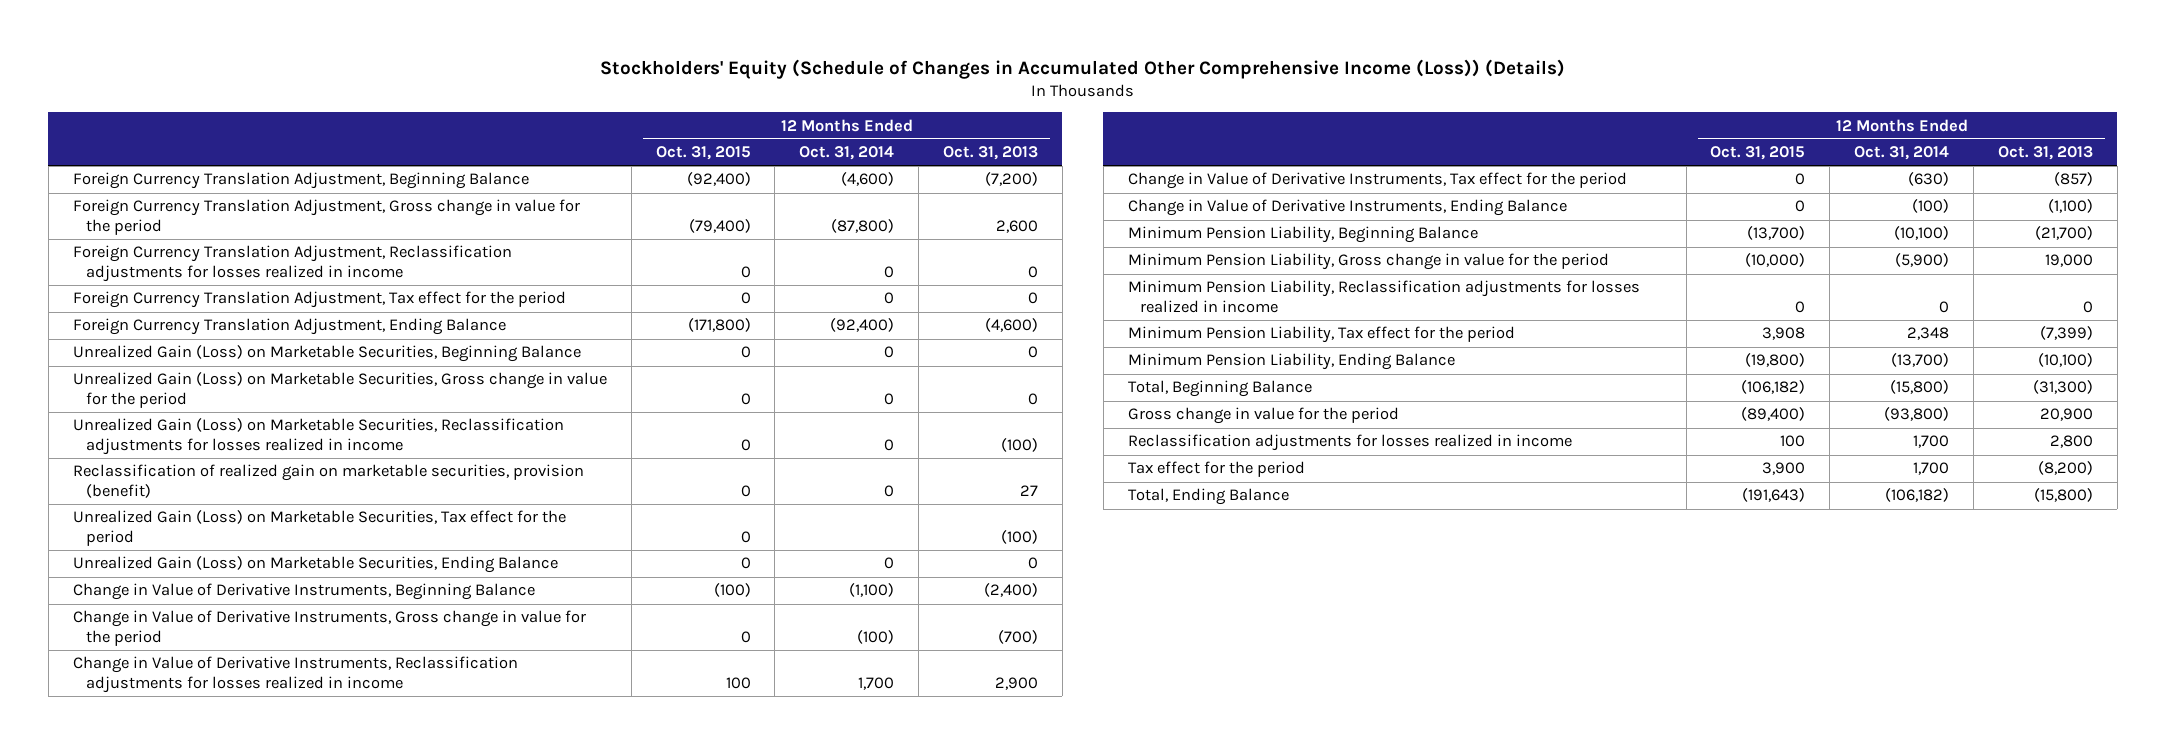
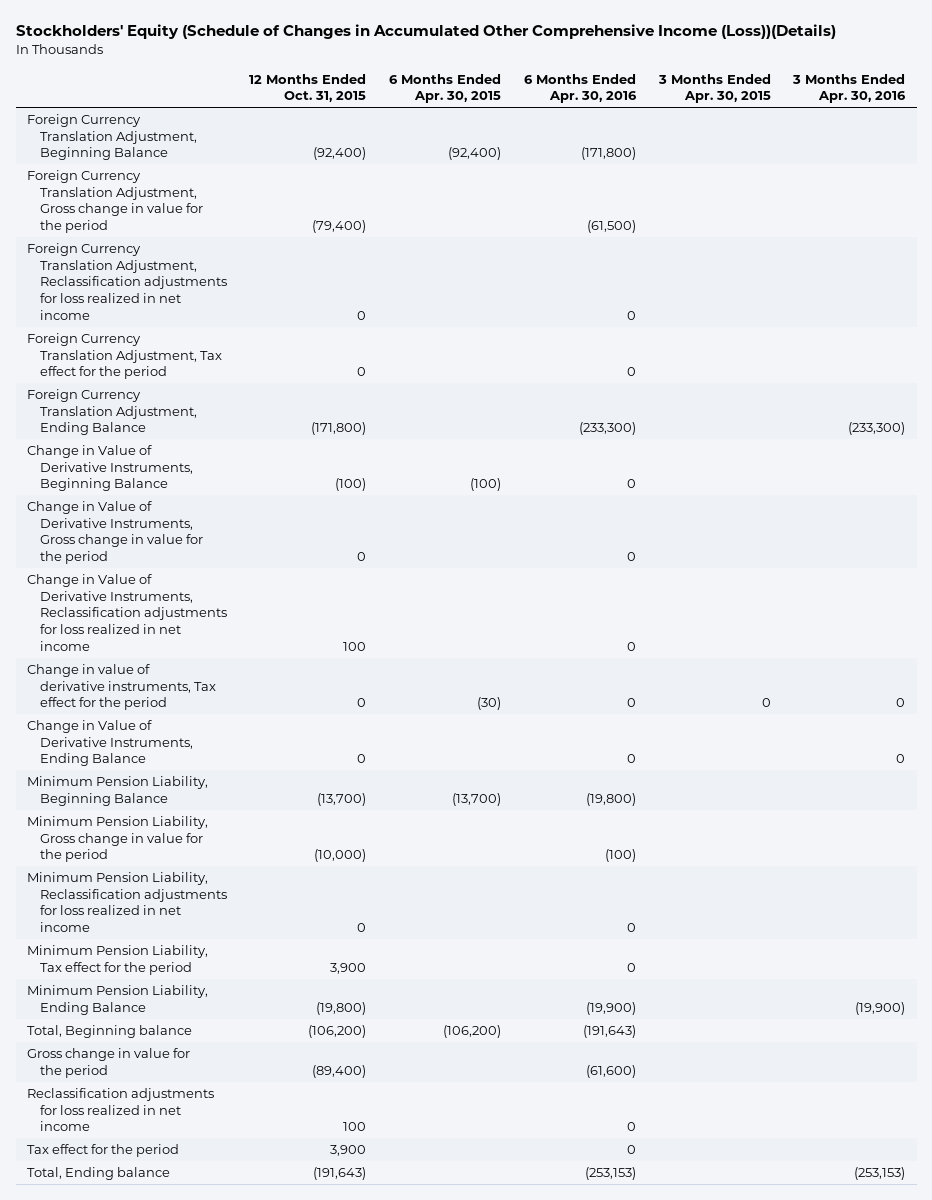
- Stockholders' Equity (Schedule of Changes in Accumulated Other Comprehensive Income (Loss)) (Details)
+ Stockholders' Equity (Schedule of Changes in Accumulated Other Comprehensive Income (Loss))(Details)
- | 12 Months Ended Oct. 31, 2015 | 12 Months Ended Oct. 31, 2014 | 12 Months Ended Oct. 31, 2013
+ | 12 Months Ended Oct. 31, 2015 | 6 Months Ended Apr. 30, 2015 | 6 Months Ended Apr. 30, 2016 | 3 Months Ended Apr. 30, 2015 | 3 Months Ended Apr. 30, 2016
- Foreign Currency Translation Adjustment, Reclassification adjustments for losses realized in income | 0 | 0 | 0
+ Foreign Currency Translation Adjustment, Reclassification adjustments for loss realized in net income | 0 | | 0 | |
- Unrealized Gain (Loss) on Marketable Securities, Beginning Balance | 0 | 0 | 0
- Unrealized Gain (Loss) on Marketable Securities, Gross change in value for the period | 0 | 0 | 0
- Unrealized Gain (Loss) on Marketable Securities, Reclassification adjustments for losses realized in income | 0 | 0 | (100)
- Reclassification of realized gain on marketable securities, provision (benefit) | 0 | 0 | 27
- Unrealized Gain (Loss) on Marketable Securities, Tax effect for the period | 0 | | (100)
- Unrealized Gain (Loss) on Marketable Securities, Ending Balance | 0 | 0 | 0
- Change in Value of Derivative Instruments, Reclassification adjustments for losses realized in income | 100 | 1,700 | 2,900
- Change in Value of Derivative Instruments, Tax effect for the period | 0 | (630) | (857)
+ Change in Value of Derivative Instruments, Reclassification adjustments for loss realized in net income | 100 | | 0 | |
+ Change in value of derivative instruments, Tax effect for the period | 0 | (30) | 0 | 0 | 0
- Minimum Pension Liability, Reclassification adjustments for losses realized in income | 0 | 0 | 0
- Minimum Pension Liability, Tax effect for the period | 3,908 | 2,348 | (7,399)
+ Minimum Pension Liability, Reclassification adjustments for loss realized in net income | 0 | | 0 | |
+ Minimum Pension Liability, Tax effect for the period | 3,900 | | 0 | |
- Total, Beginning Balance | (106,182) | (15,800) | (31,300)
+ Total, Beginning balance | (106,200) | (106,200) | (191,643) | |
- Reclassification adjustments for losses realized in income | 100 | 1,700 | 2,800
+ Reclassification adjustments for loss realized in net income | 100 | | 0 | |
- Total, Ending Balance | (191,643) | (106,182) | (15,800)
+ Total, Ending balance | (191,643) | | (253,153) | | (253,153)

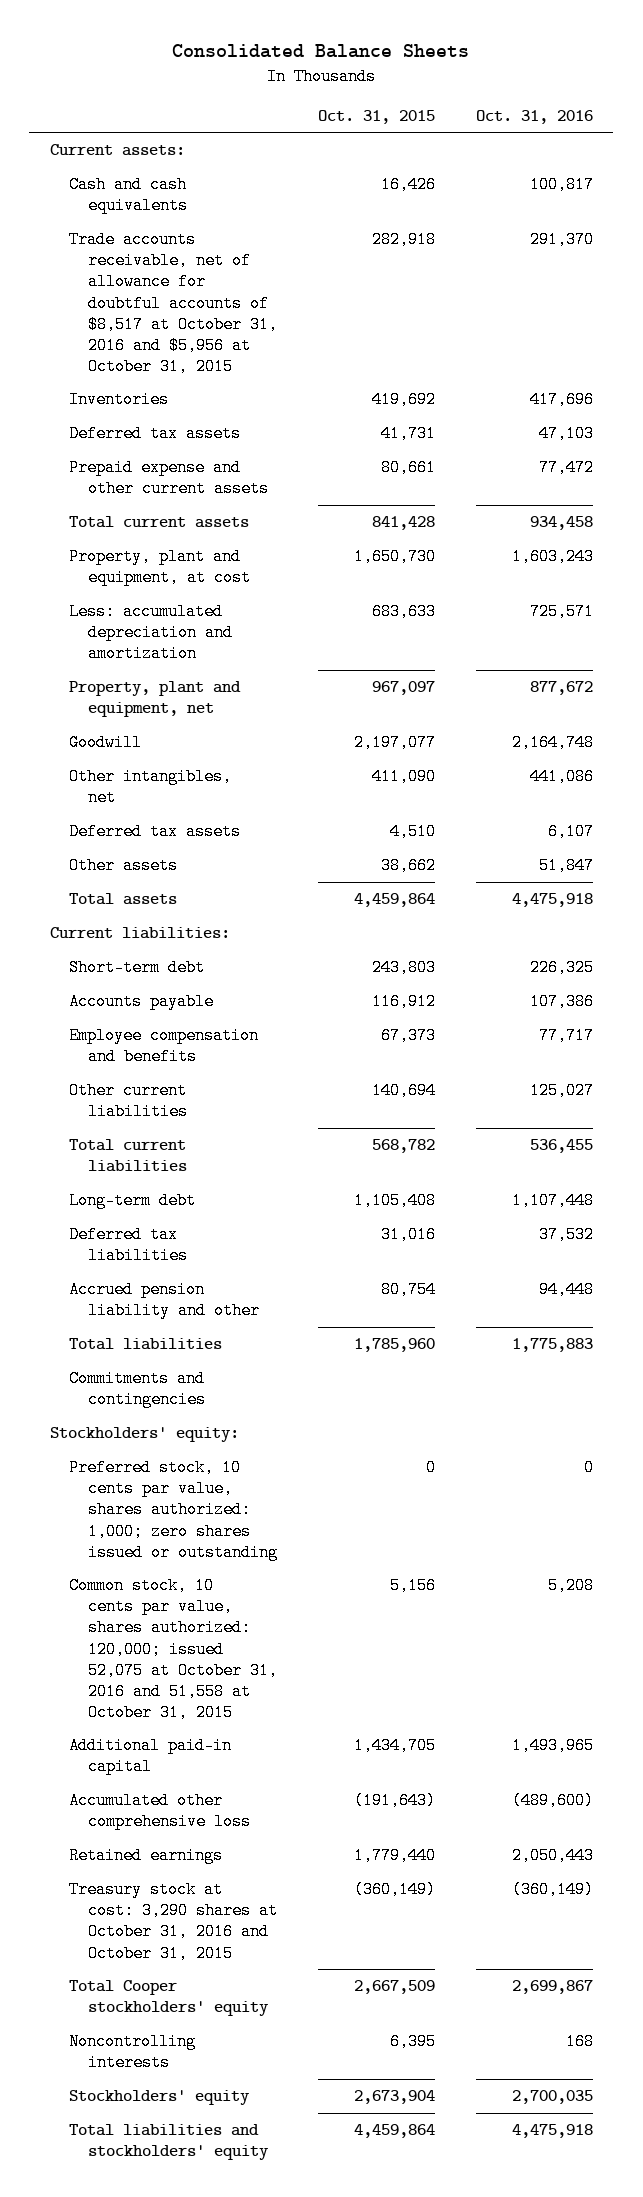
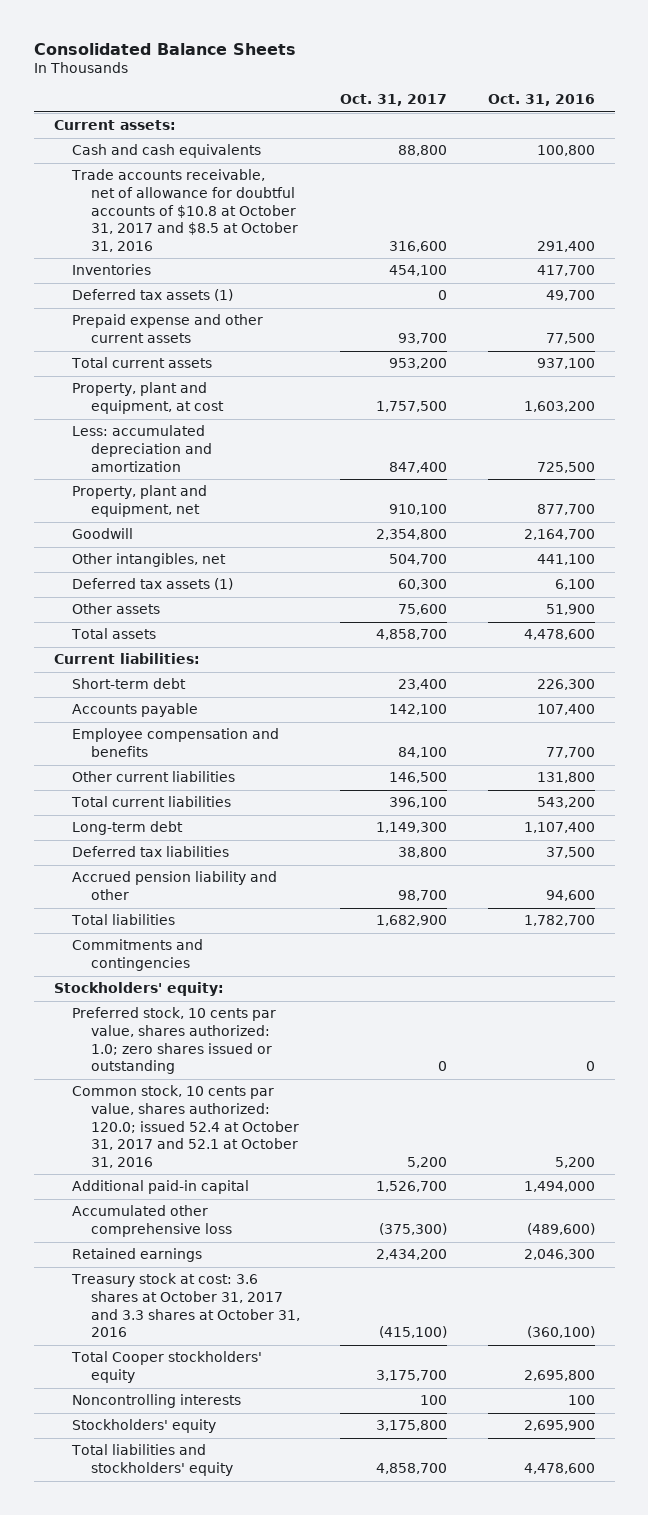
- | Oct. 31, 2015 | Oct. 31, 2016
+ | Oct. 31, 2017 | Oct. 31, 2016
- Cash and cash equivalents | 16,426 | 100,817
- Trade accounts receivable, net of allowance for doubtful accounts of $8,517 at October 31, 2016 and $5,956 at October 31, 2015 | 282,918 | 291,370
- Inventories | 419,692 | 417,696
- Deferred tax assets | 41,731 | 47,103
- Prepaid expense and other current assets | 80,661 | 77,472
- Total current assets | 841,428 | 934,458
- Property, plant and equipment, at cost | 1,650,730 | 1,603,243
- Less: accumulated depreciation and amortization | 683,633 | 725,571
- Property, plant and equipment, net | 967,097 | 877,672
- Goodwill | 2,197,077 | 2,164,748
- Other intangibles, net | 411,090 | 441,086
- Deferred tax assets | 4,510 | 6,107
- Other assets | 38,662 | 51,847
- Total assets | 4,459,864 | 4,475,918
+ Cash and cash equivalents | 88,800 | 100,800
+ Trade accounts receivable, net of allowance for doubtful accounts of $10.8 at October 31, 2017 and $8.5 at October 31, 2016 | 316,600 | 291,400
+ Inventories | 454,100 | 417,700
+ Deferred tax assets (1) | 0 | 49,700
+ Prepaid expense and other current assets | 93,700 | 77,500
+ Total current assets | 953,200 | 937,100
+ Property, plant and equipment, at cost | 1,757,500 | 1,603,200
+ Less: accumulated depreciation and amortization | 847,400 | 725,500
+ Property, plant and equipment, net | 910,100 | 877,700
+ Goodwill | 2,354,800 | 2,164,700
+ Other intangibles, net | 504,700 | 441,100
+ Deferred tax assets (1) | 60,300 | 6,100
+ Other assets | 75,600 | 51,900
+ Total assets | 4,858,700 | 4,478,600
- Short-term debt | 243,803 | 226,325
- Accounts payable | 116,912 | 107,386
- Employee compensation and benefits | 67,373 | 77,717
- Other current liabilities | 140,694 | 125,027
- Total current liabilities | 568,782 | 536,455
- Long-term debt | 1,105,408 | 1,107,448
- Deferred tax liabilities | 31,016 | 37,532
- Accrued pension liability and other | 80,754 | 94,448
- Total liabilities | 1,785,960 | 1,775,883
+ Short-term debt | 23,400 | 226,300
+ Accounts payable | 142,100 | 107,400
+ Employee compensation and benefits | 84,100 | 77,700
+ Other current liabilities | 146,500 | 131,800
+ Total current liabilities | 396,100 | 543,200
+ Long-term debt | 1,149,300 | 1,107,400
+ Deferred tax liabilities | 38,800 | 37,500
+ Accrued pension liability and other | 98,700 | 94,600
+ Total liabilities | 1,682,900 | 1,782,700
- Preferred stock, 10 cents par value, shares authorized: 1,000; zero shares issued or outstanding | 0 | 0
- Common stock, 10 cents par value, shares authorized: 120,000; issued 52,075 at October 31, 2016 and 51,558 at October 31, 2015 | 5,156 | 5,208
- Additional paid-in capital | 1,434,705 | 1,493,965
+ Preferred stock, 10 cents par value, shares authorized: 1.0; zero shares issued or outstanding | 0 | 0
+ Common stock, 10 cents par value, shares authorized: 120.0; issued 52.4 at October 31, 2017 and 52.1 at October 31, 2016 | 5,200 | 5,200
+ Additional paid-in capital | 1,526,700 | 1,494,000
- Retained earnings | 1,779,440 | 2,050,443
- Treasury stock at cost: 3,290 shares at October 31, 2016 and October 31, 2015 | (360,149) | (360,149)
- Total Cooper stockholders' equity | 2,667,509 | 2,699,867
- Noncontrolling interests | 6,395 | 168
- Stockholders' equity | 2,673,904 | 2,700,035
- Total liabilities and stockholders' equity | 4,459,864 | 4,475,918
+ Retained earnings | 2,434,200 | 2,046,300
+ Treasury stock at cost: 3.6 shares at October 31, 2017 and 3.3 shares at October 31, 2016 | (415,100) | (360,100)
+ Total Cooper stockholders' equity | 3,175,700 | 2,695,800
+ Noncontrolling interests | 100 | 100
+ Stockholders' equity | 3,175,800 | 2,695,900
+ Total liabilities and stockholders' equity | 4,858,700 | 4,478,600

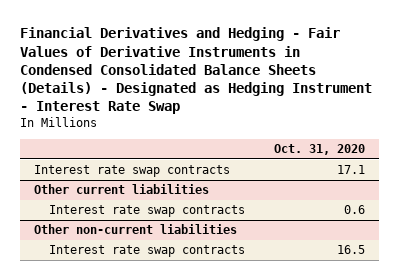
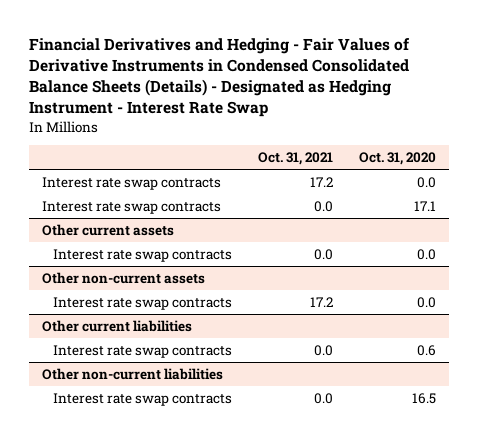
- | Oct. 31, 2020
+ | Oct. 31, 2021 | Oct. 31, 2020
+ Interest rate swap contracts | 17.2 | 0.0
+ Other current assets
+ Interest rate swap contracts | 0.0 | 0.0
+ Other non-current assets
+ Interest rate swap contracts | 17.2 | 0.0

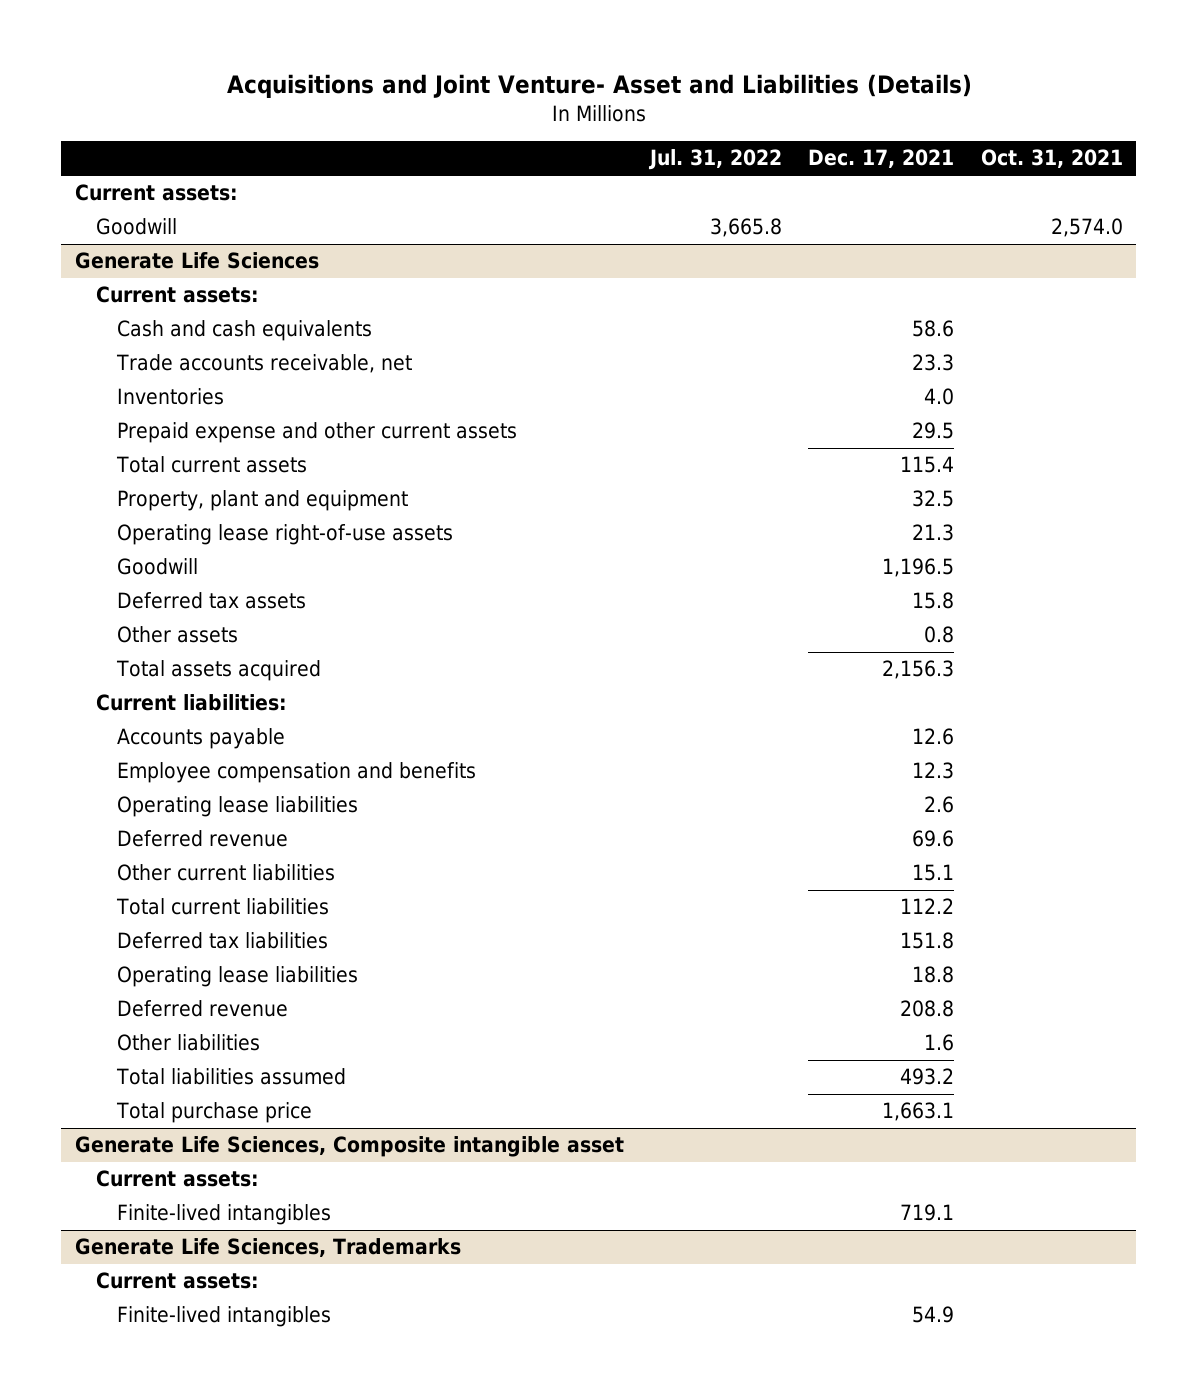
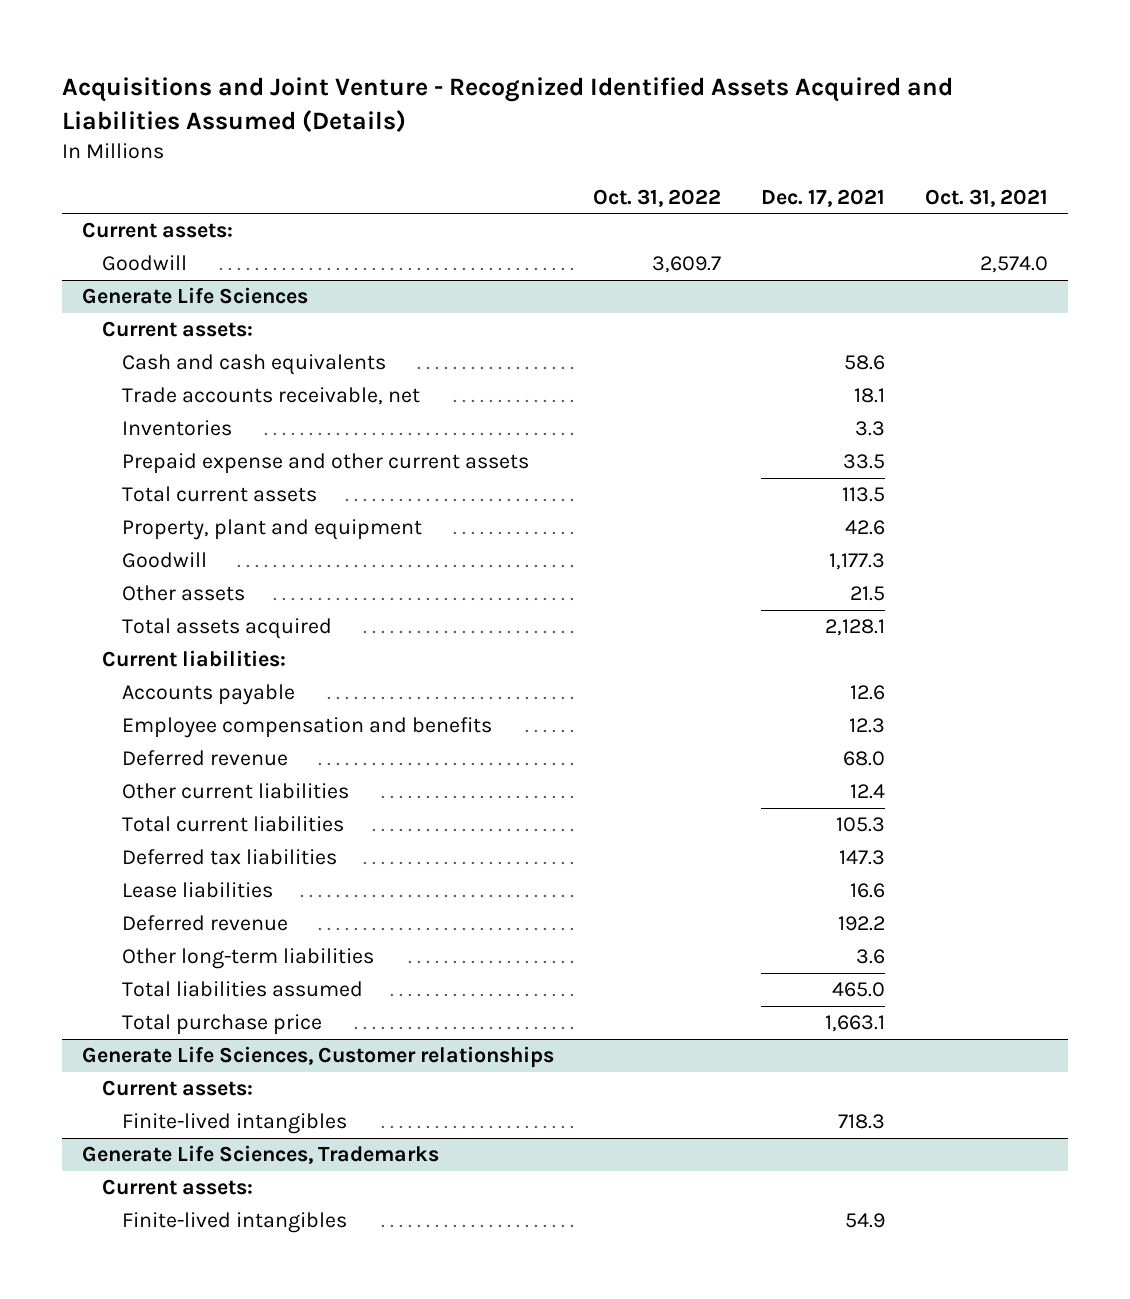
- Acquisitions and Joint Venture- Asset and Liabilities (Details)
+ Acquisitions and Joint Venture - Recognized Identified Assets Acquired and Liabilities Assumed (Details)
- | Jul. 31, 2022 | Dec. 17, 2021 | Oct. 31, 2021
+ | Oct. 31, 2022 | Dec. 17, 2021 | Oct. 31, 2021
@ Generate Life Sciences
- Trade accounts receivable, net | | 23.3 |
- Inventories | | 4.0 |
- Prepaid expense and other current assets | | 29.5 |
- Total current assets | | 115.4 |
- Property, plant and equipment | | 32.5 |
- Operating lease right-of-use assets | | 21.3 |
- Goodwill | | 1,196.5 |
- Deferred tax assets | | 15.8 |
- Other assets | | 0.8 |
- Total assets acquired | | 2,156.3 |
+ Trade accounts receivable, net | | 18.1 |
+ Inventories | | 3.3 |
+ Prepaid expense and other current assets | | 33.5 |
+ Total current assets | | 113.5 |
+ Property, plant and equipment | | 42.6 |
+ Goodwill | | 1,177.3 |
+ Other assets | | 21.5 |
+ Total assets acquired | | 2,128.1 |
- Operating lease liabilities | | 2.6 |
- Deferred revenue | | 69.6 |
- Other current liabilities | | 15.1 |
- Total current liabilities | | 112.2 |
- Deferred tax liabilities | | 151.8 |
- Operating lease liabilities | | 18.8 |
- Deferred revenue | | 208.8 |
- Other liabilities | | 1.6 |
- Total liabilities assumed | | 493.2 |
+ Deferred revenue | | 68.0 |
+ Other current liabilities | | 12.4 |
+ Total current liabilities | | 105.3 |
+ Deferred tax liabilities | | 147.3 |
+ Lease liabilities | | 16.6 |
+ Deferred revenue | | 192.2 |
+ Other long-term liabilities | | 3.6 |
+ Total liabilities assumed | | 465.0 |
- Generate Life Sciences, Composite intangible asset
+ Generate Life Sciences, Customer relationships
- Finite-lived intangibles | | 719.1 |
+ Finite-lived intangibles | | 718.3 |

